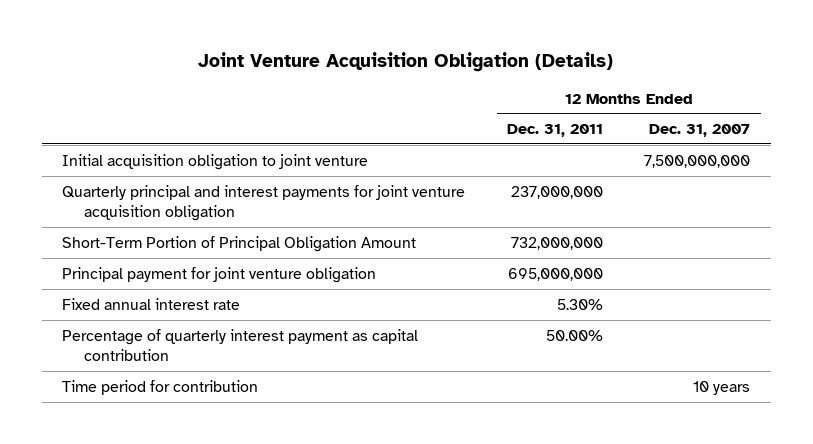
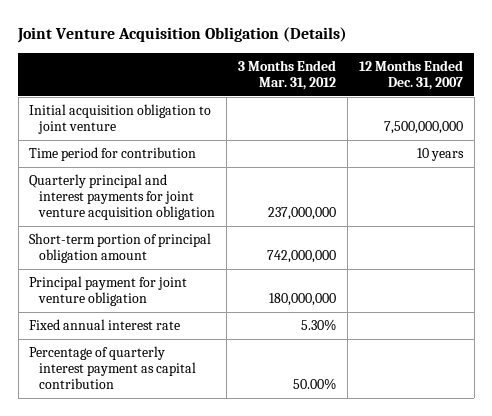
- | 12 Months Ended Dec. 31, 2011 | 12 Months Ended Dec. 31, 2007
+ | 3 Months Ended Mar. 31, 2012 | 12 Months Ended Dec. 31, 2007
moved up: Time period for contribution | | 10 years
- Short-Term Portion of Principal Obligation Amount | 732,000,000 |
+ Short-term portion of principal obligation amount | 742,000,000 |

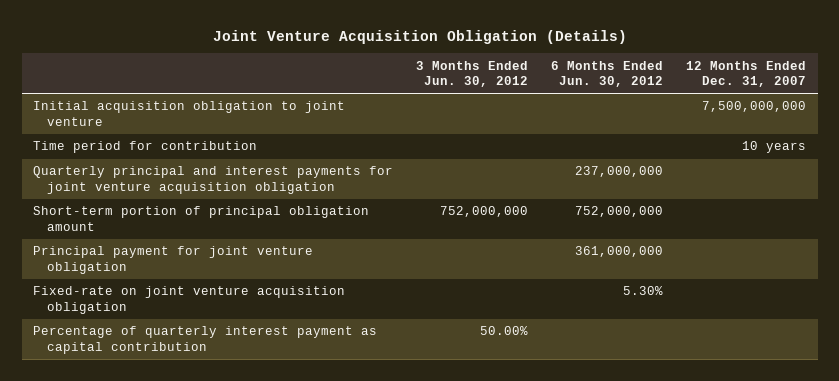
- | 3 Months Ended Mar. 31, 2012 | 12 Months Ended Dec. 31, 2007
+ | 3 Months Ended Jun. 30, 2012 | 6 Months Ended Jun. 30, 2012 | 12 Months Ended Dec. 31, 2007
- Fixed annual interest rate | 5.30% |
+ Fixed-rate on joint venture acquisition obligation | | 5.30% |

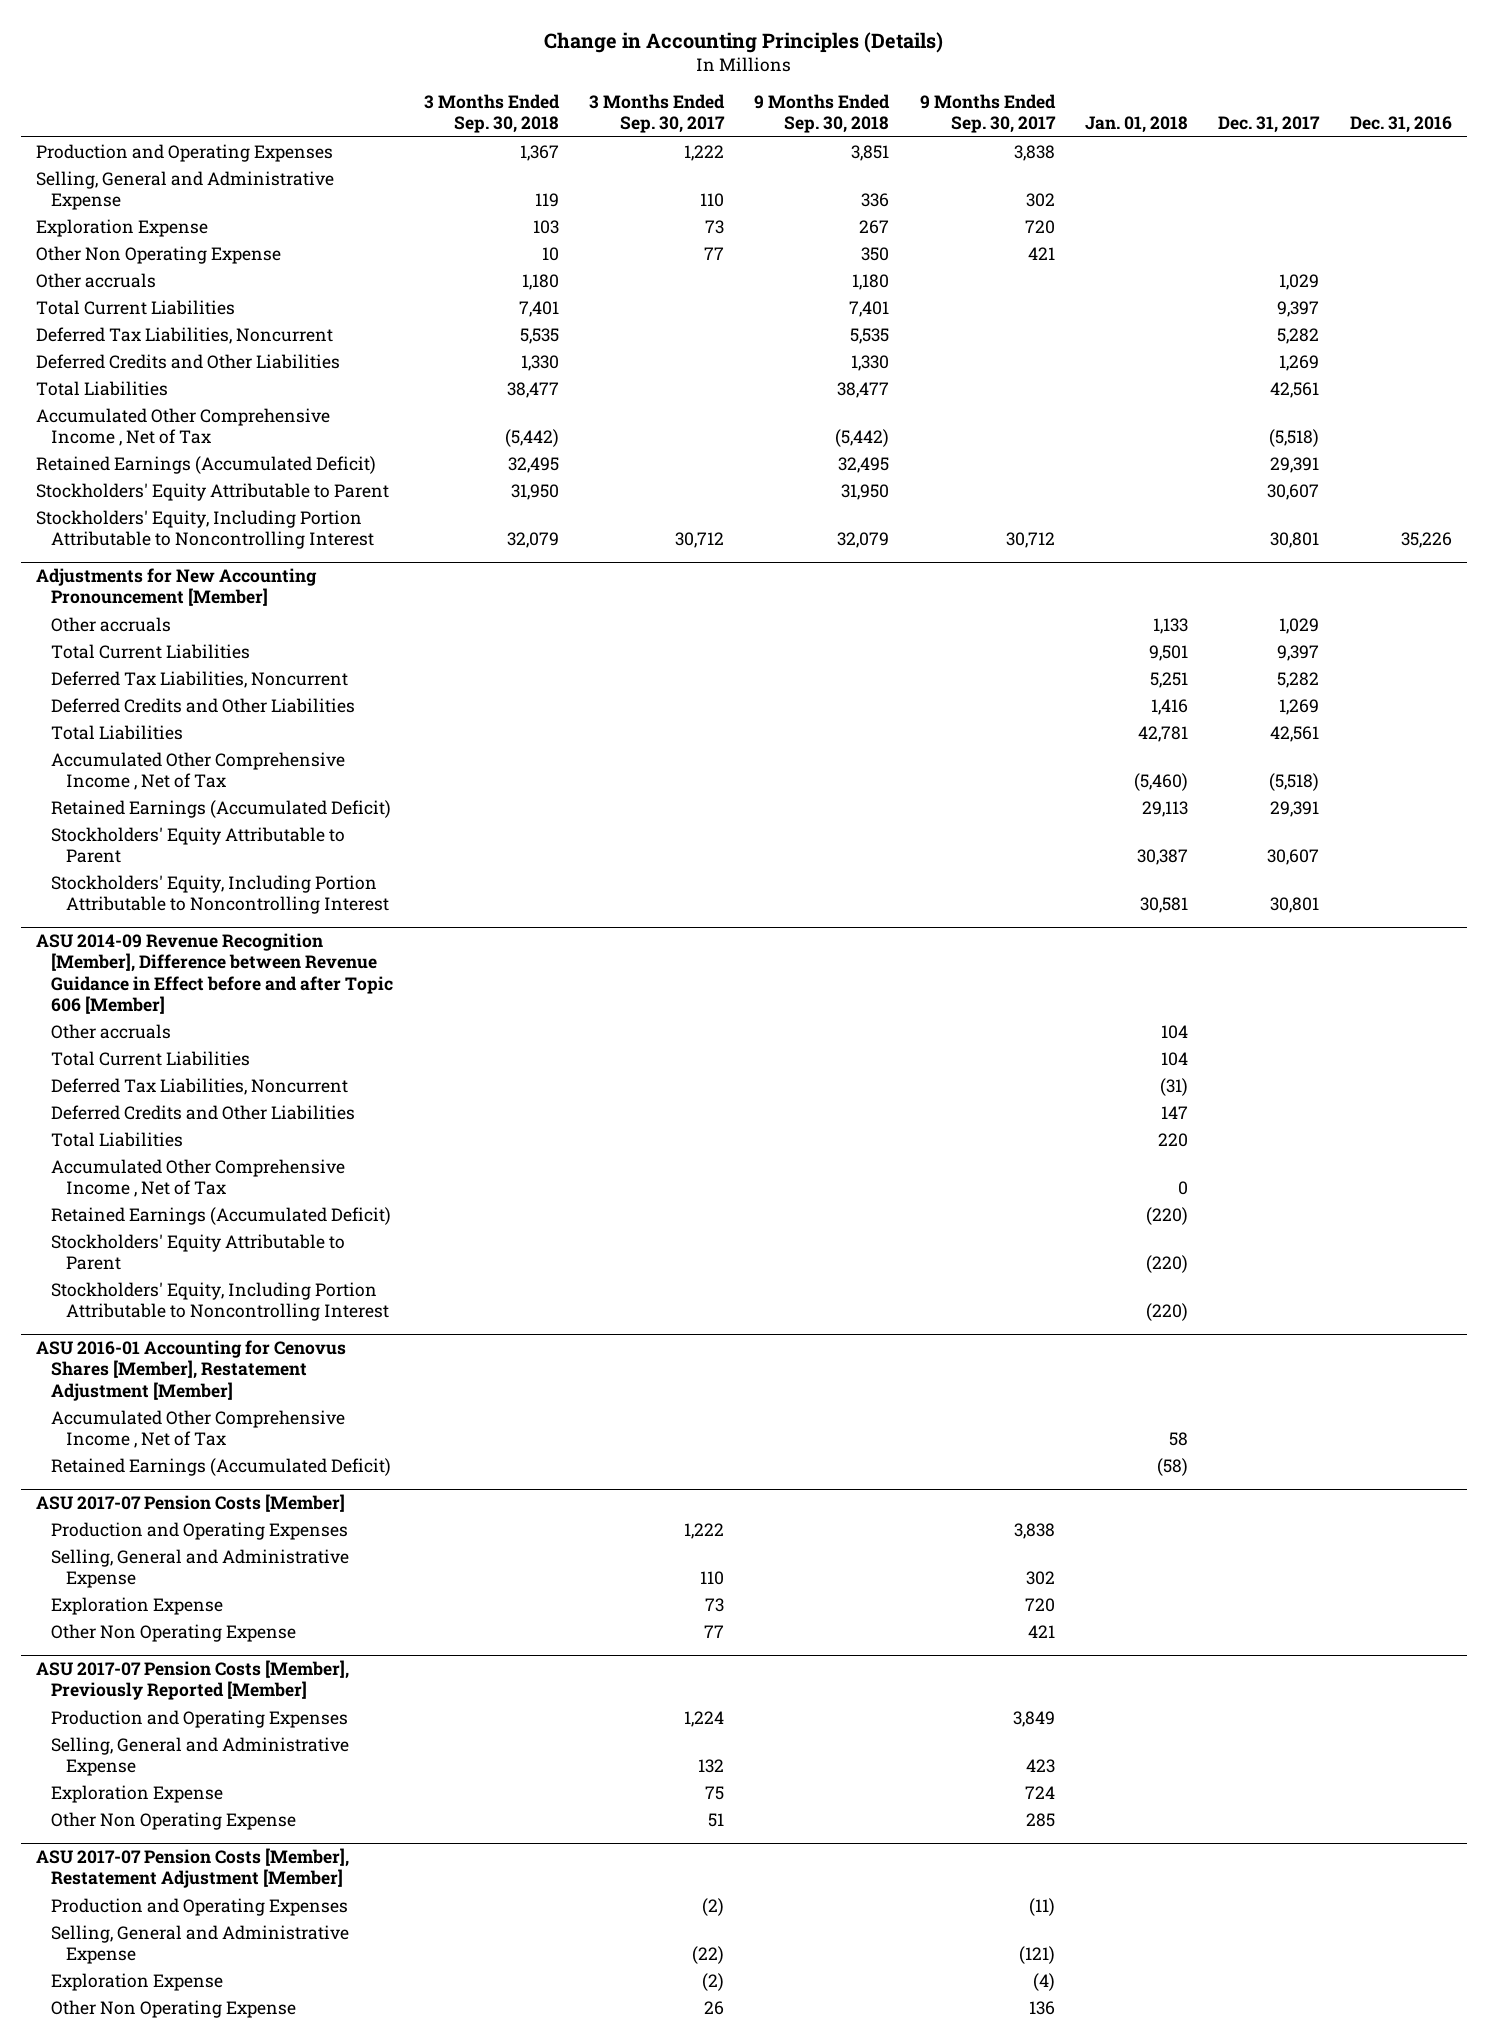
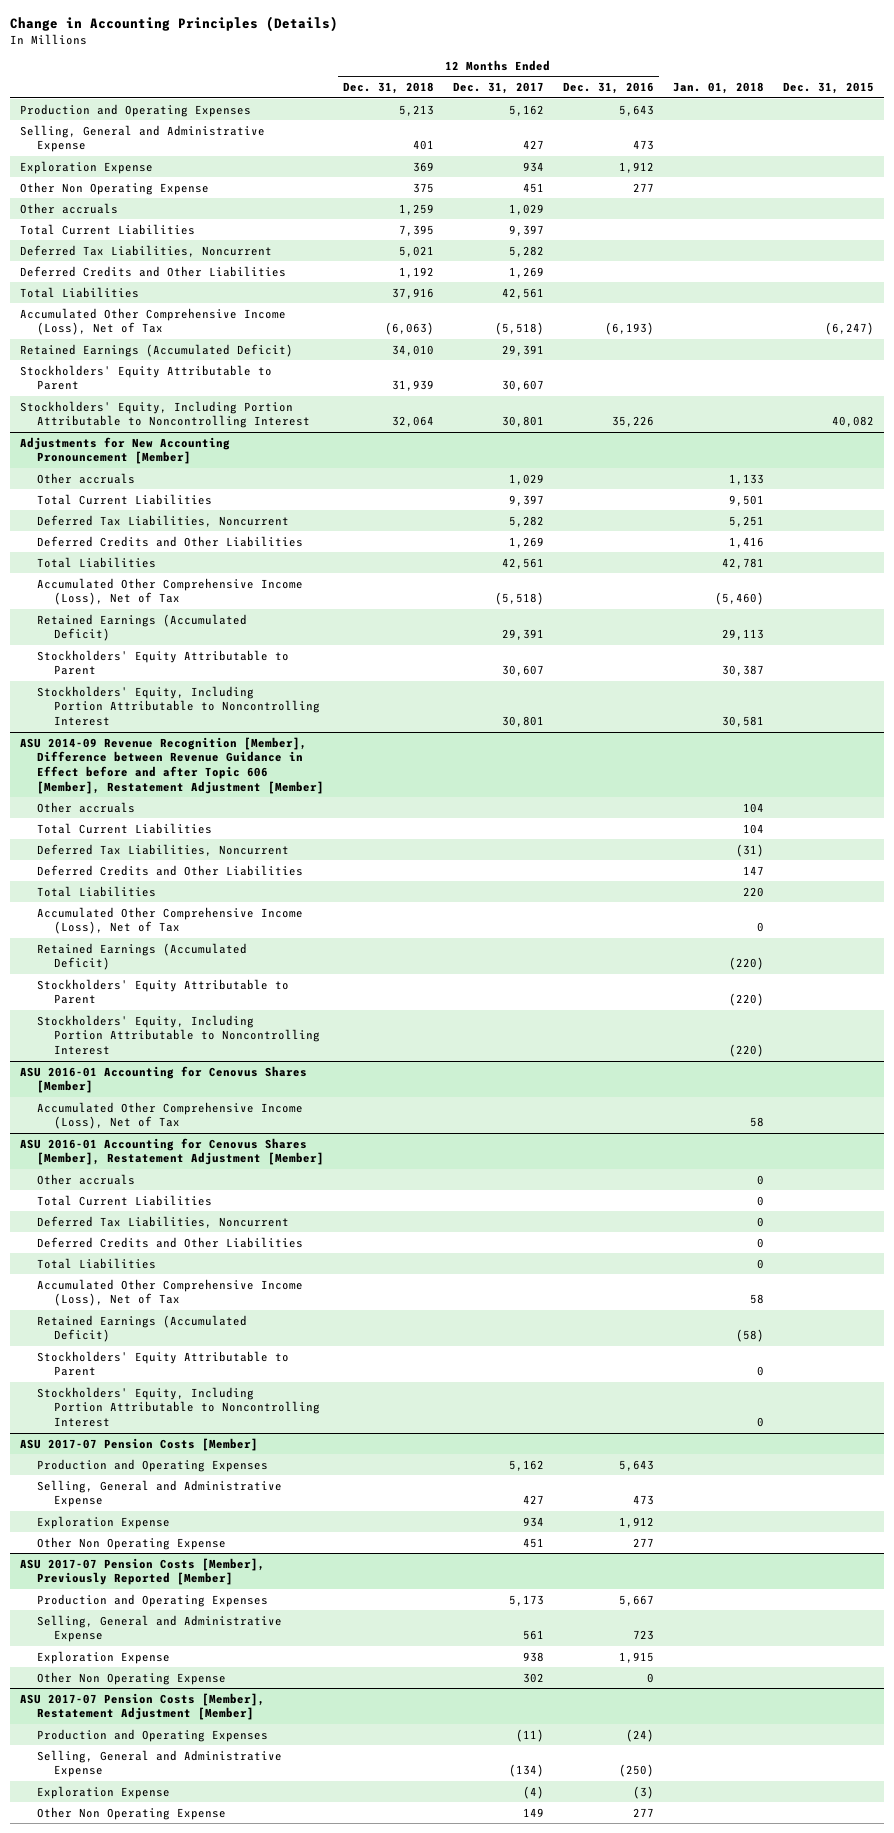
- | 3 Months Ended Sep. 30, 2018 | 3 Months Ended Sep. 30, 2017 | 9 Months Ended Sep. 30, 2018 | 9 Months Ended Sep. 30, 2017 | Jan. 01, 2018 | Dec. 31, 2017 | Dec. 31, 2016
+ | 12 Months Ended Dec. 31, 2018 | 12 Months Ended Dec. 31, 2017 | 12 Months Ended Dec. 31, 2016 | Jan. 01, 2018 | Dec. 31, 2015
- Accumulated Other Comprehensive Income , Net of Tax | (5,442) | | (5,442) | | | (5,518) |
+ Accumulated Other Comprehensive Income (Loss), Net of Tax | (6,063) | (5,518) | (6,193) | | (6,247)
@ Adjustments for New Accounting Pronouncement [Member]
- Accumulated Other Comprehensive Income , Net of Tax | | | | | (5,460) | (5,518) |
+ Accumulated Other Comprehensive Income (Loss), Net of Tax | | (5,518) | | (5,460) |
- ASU 2014-09 Revenue Recognition [Member], Difference between Revenue Guidance in Effect before and after Topic 606 [Member]
+ ASU 2014-09 Revenue Recognition [Member], Difference between Revenue Guidance in Effect before and after Topic 606 [Member], Restatement Adjustment [Member]
- Accumulated Other Comprehensive Income , Net of Tax | | | | | 0 | |
+ Accumulated Other Comprehensive Income (Loss), Net of Tax | | | | 0 |
+ ASU 2016-01 Accounting for Cenovus Shares [Member]
+ Accumulated Other Comprehensive Income (Loss), Net of Tax | | | | 58 |
@ ASU 2016-01 Accounting for Cenovus Shares [Member], Restatement Adjustment [Member]
- Accumulated Other Comprehensive Income , Net of Tax | | | | | 58 | |
+ Other accruals | | | | 0 |
+ Total Current Liabilities | | | | 0 |
+ Deferred Tax Liabilities, Noncurrent | | | | 0 |
+ Deferred Credits and Other Liabilities | | | | 0 |
+ Total Liabilities | | | | 0 |
+ Accumulated Other Comprehensive Income (Loss), Net of Tax | | | | 58 |
+ Stockholders' Equity Attributable to Parent | | | | 0 |
+ Stockholders' Equity, Including Portion Attributable to Noncontrolling Interest | | | | 0 |

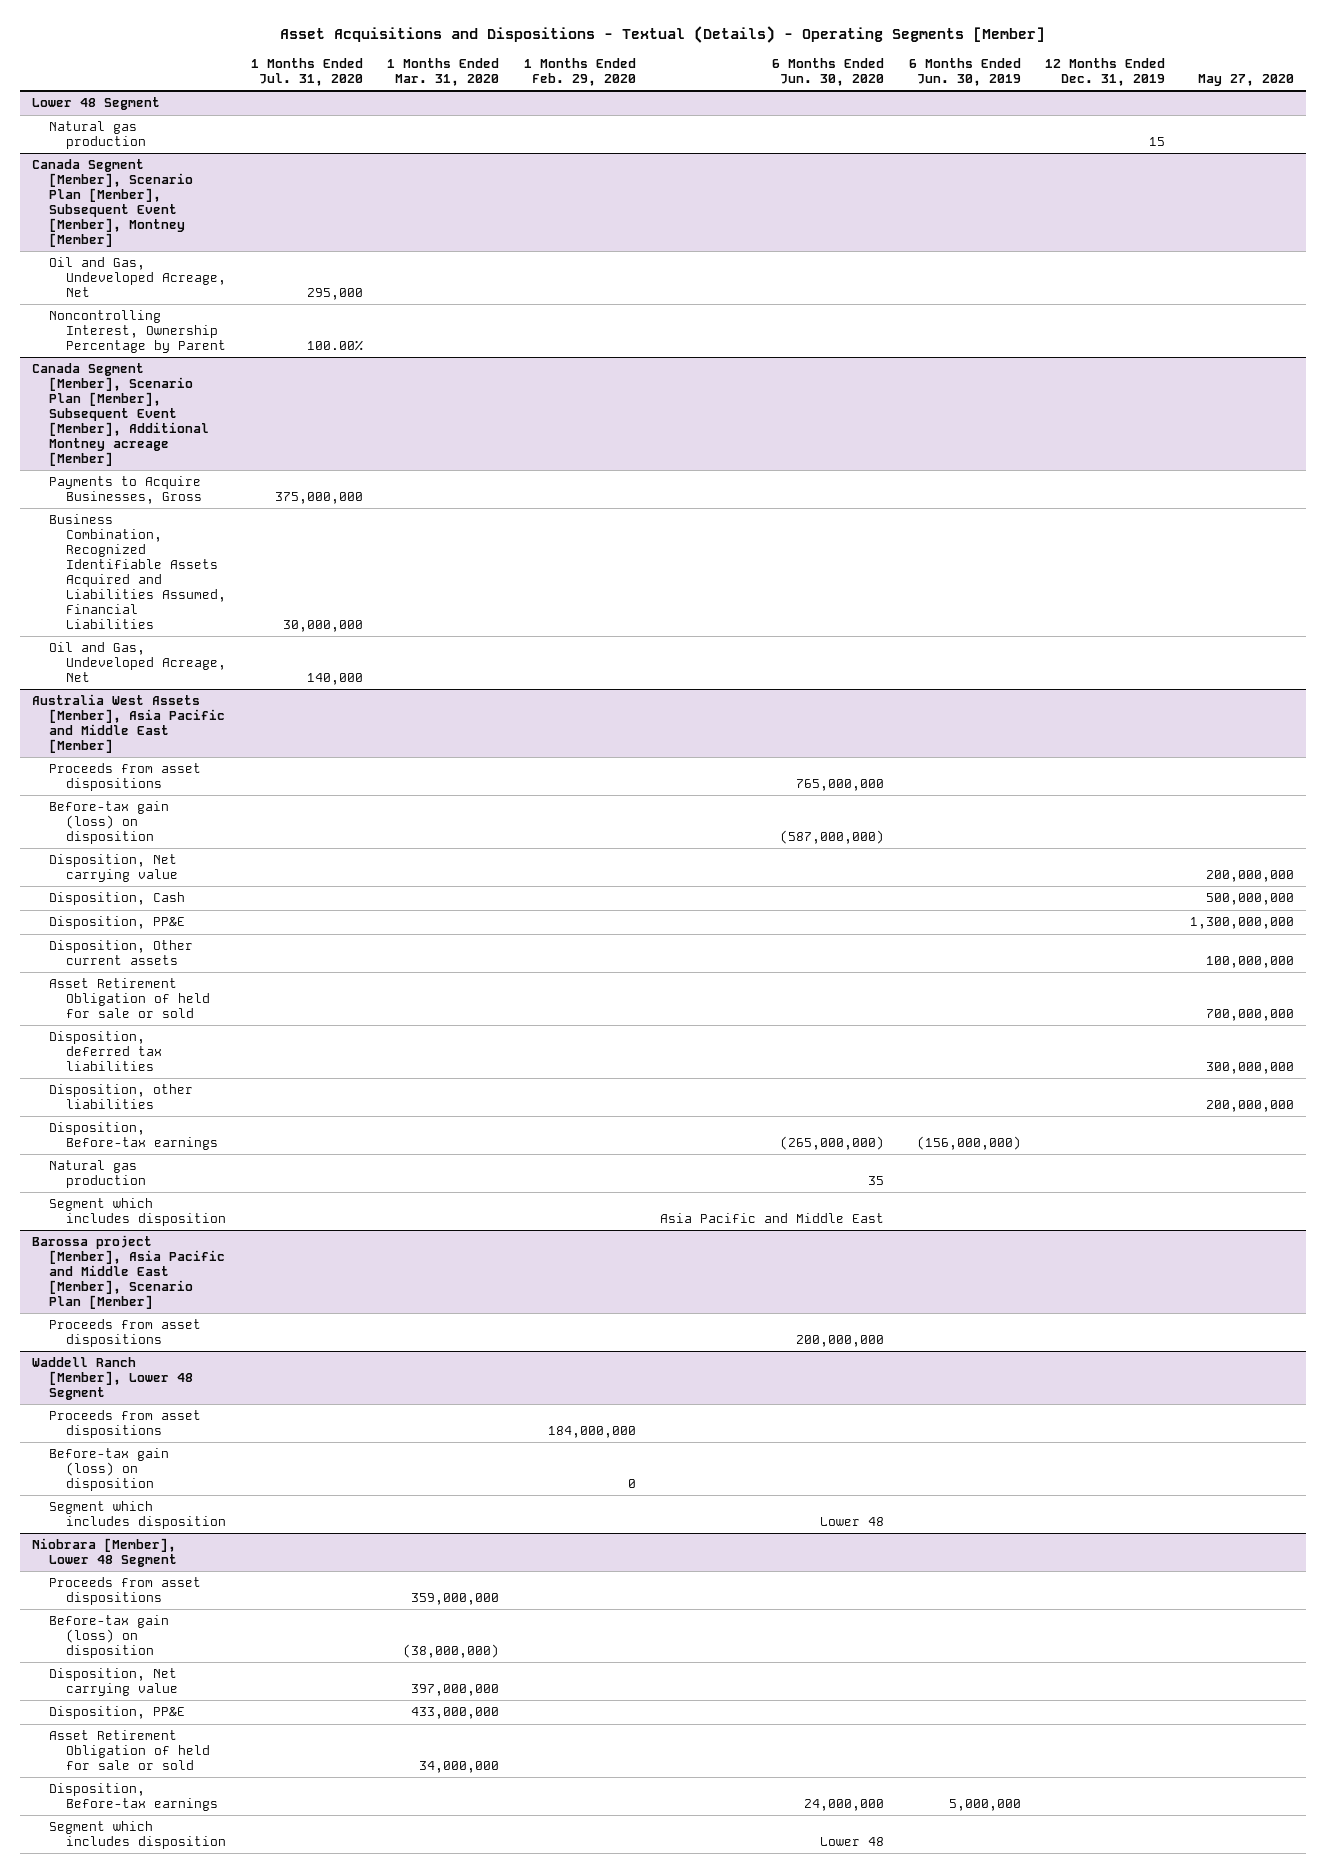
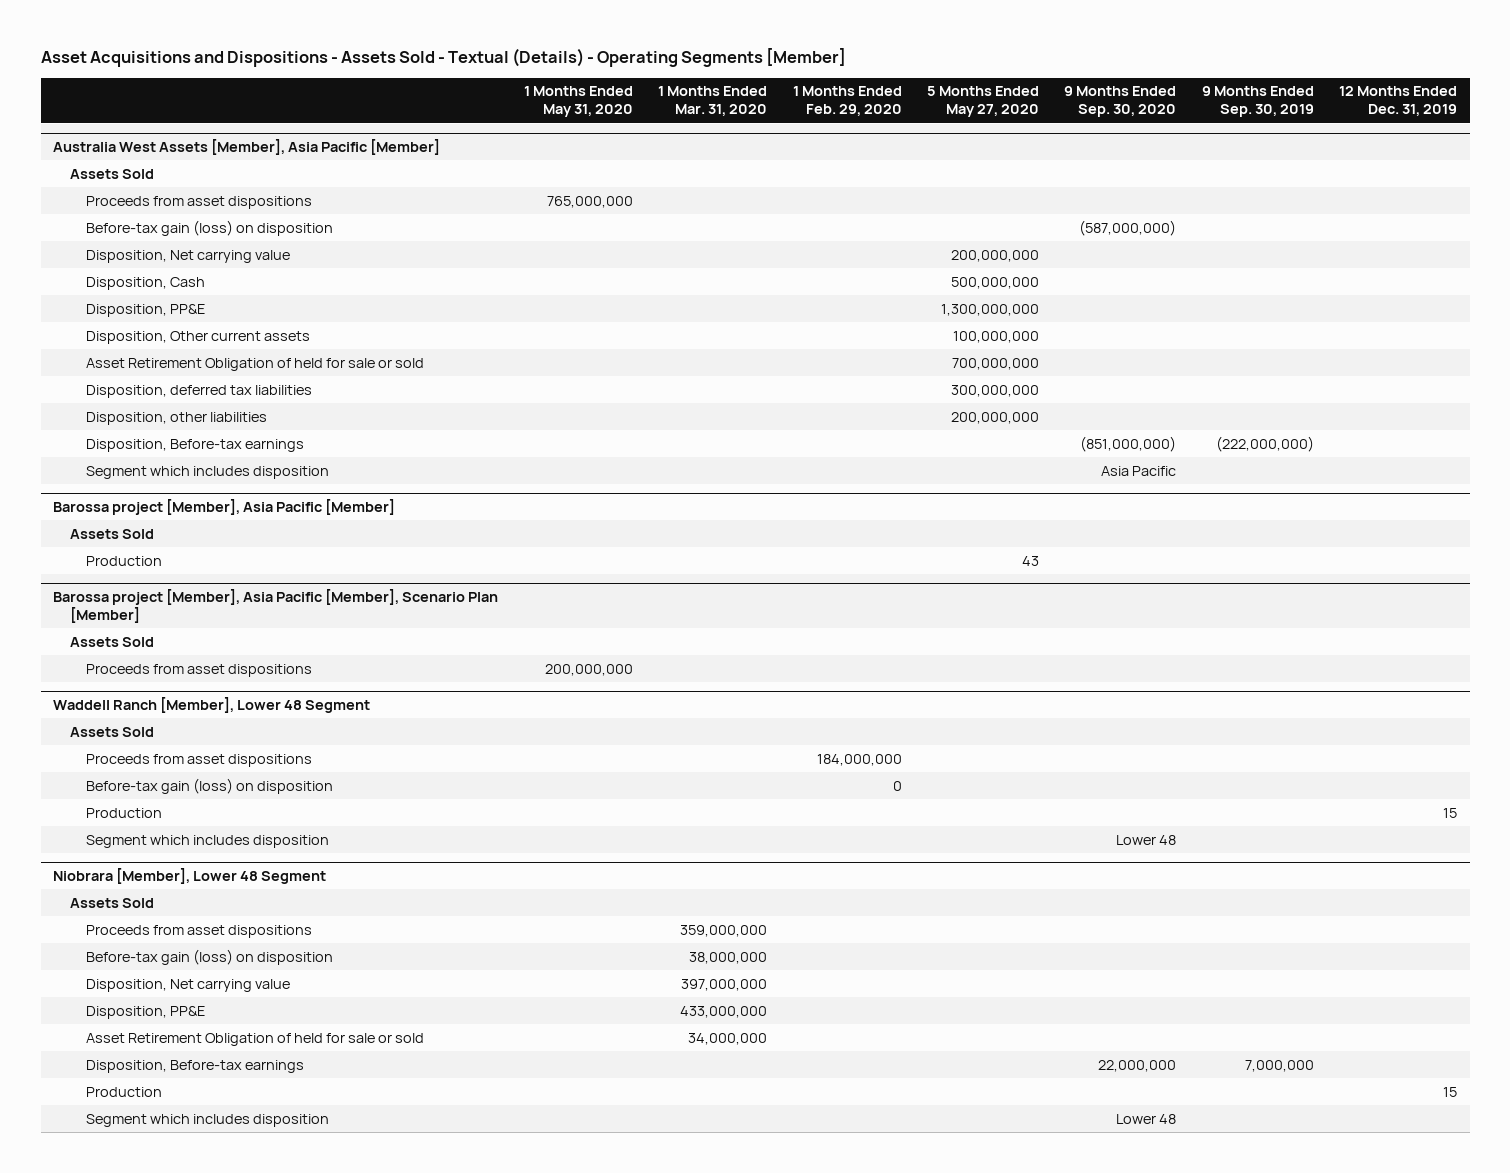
- Asset Acquisitions and Dispositions - Textual (Details) - Operating Segments [Member]
+ Asset Acquisitions and Dispositions - Assets Sold - Textual (Details) - Operating Segments [Member]
- | 1 Months Ended Jul. 31, 2020 | 1 Months Ended Mar. 31, 2020 | 1 Months Ended Feb. 29, 2020 | 6 Months Ended Jun. 30, 2020 | 6 Months Ended Jun. 30, 2019 | 12 Months Ended Dec. 31, 2019 | May 27, 2020
+ | 1 Months Ended May 31, 2020 | 1 Months Ended Mar. 31, 2020 | 1 Months Ended Feb. 29, 2020 | 5 Months Ended May 27, 2020 | 9 Months Ended Sep. 30, 2020 | 9 Months Ended Sep. 30, 2019 | 12 Months Ended Dec. 31, 2019
- Lower 48 Segment
- Natural gas production | | | | | | 15 |
- Canada Segment [Member], Scenario Plan [Member], Subsequent Event [Member], Montney [Member]
- Oil and Gas, Undeveloped Acreage, Net | 295,000 | | | | | |
- Noncontrolling Interest, Ownership Percentage by Parent | 100.00% | | | | | |
- Canada Segment [Member], Scenario Plan [Member], Subsequent Event [Member], Additional Montney acreage [Member]
- Payments to Acquire Businesses, Gross | 375,000,000 | | | | | |
- Business Combination, Recognized Identifiable Assets Acquired and Liabilities Assumed, Financial Liabilities | 30,000,000 | | | | | |
- Oil and Gas, Undeveloped Acreage, Net | 140,000 | | | | | |
- Australia West Assets [Member], Asia Pacific and Middle East [Member]
+ Australia West Assets [Member], Asia Pacific [Member]
+ Assets Sold
- Natural gas production | | | | 35 | | |
- Barossa project [Member], Asia Pacific and Middle East [Member], Scenario Plan [Member]
+ Barossa project [Member], Asia Pacific [Member]
+ Assets Sold
+ Production | | | | 43 | | |
+ Barossa project [Member], Asia Pacific [Member], Scenario Plan [Member]
+ Assets Sold
@ Waddell Ranch [Member], Lower 48 Segment
+ Assets Sold
+ Production | | | | | | | 15
@ Niobrara [Member], Lower 48 Segment
+ Assets Sold
- Before-tax gain (loss) on disposition | | (38,000,000) | | | | |
+ Before-tax gain (loss) on disposition | | 38,000,000 | | | | |
+ Production | | | | | | | 15

